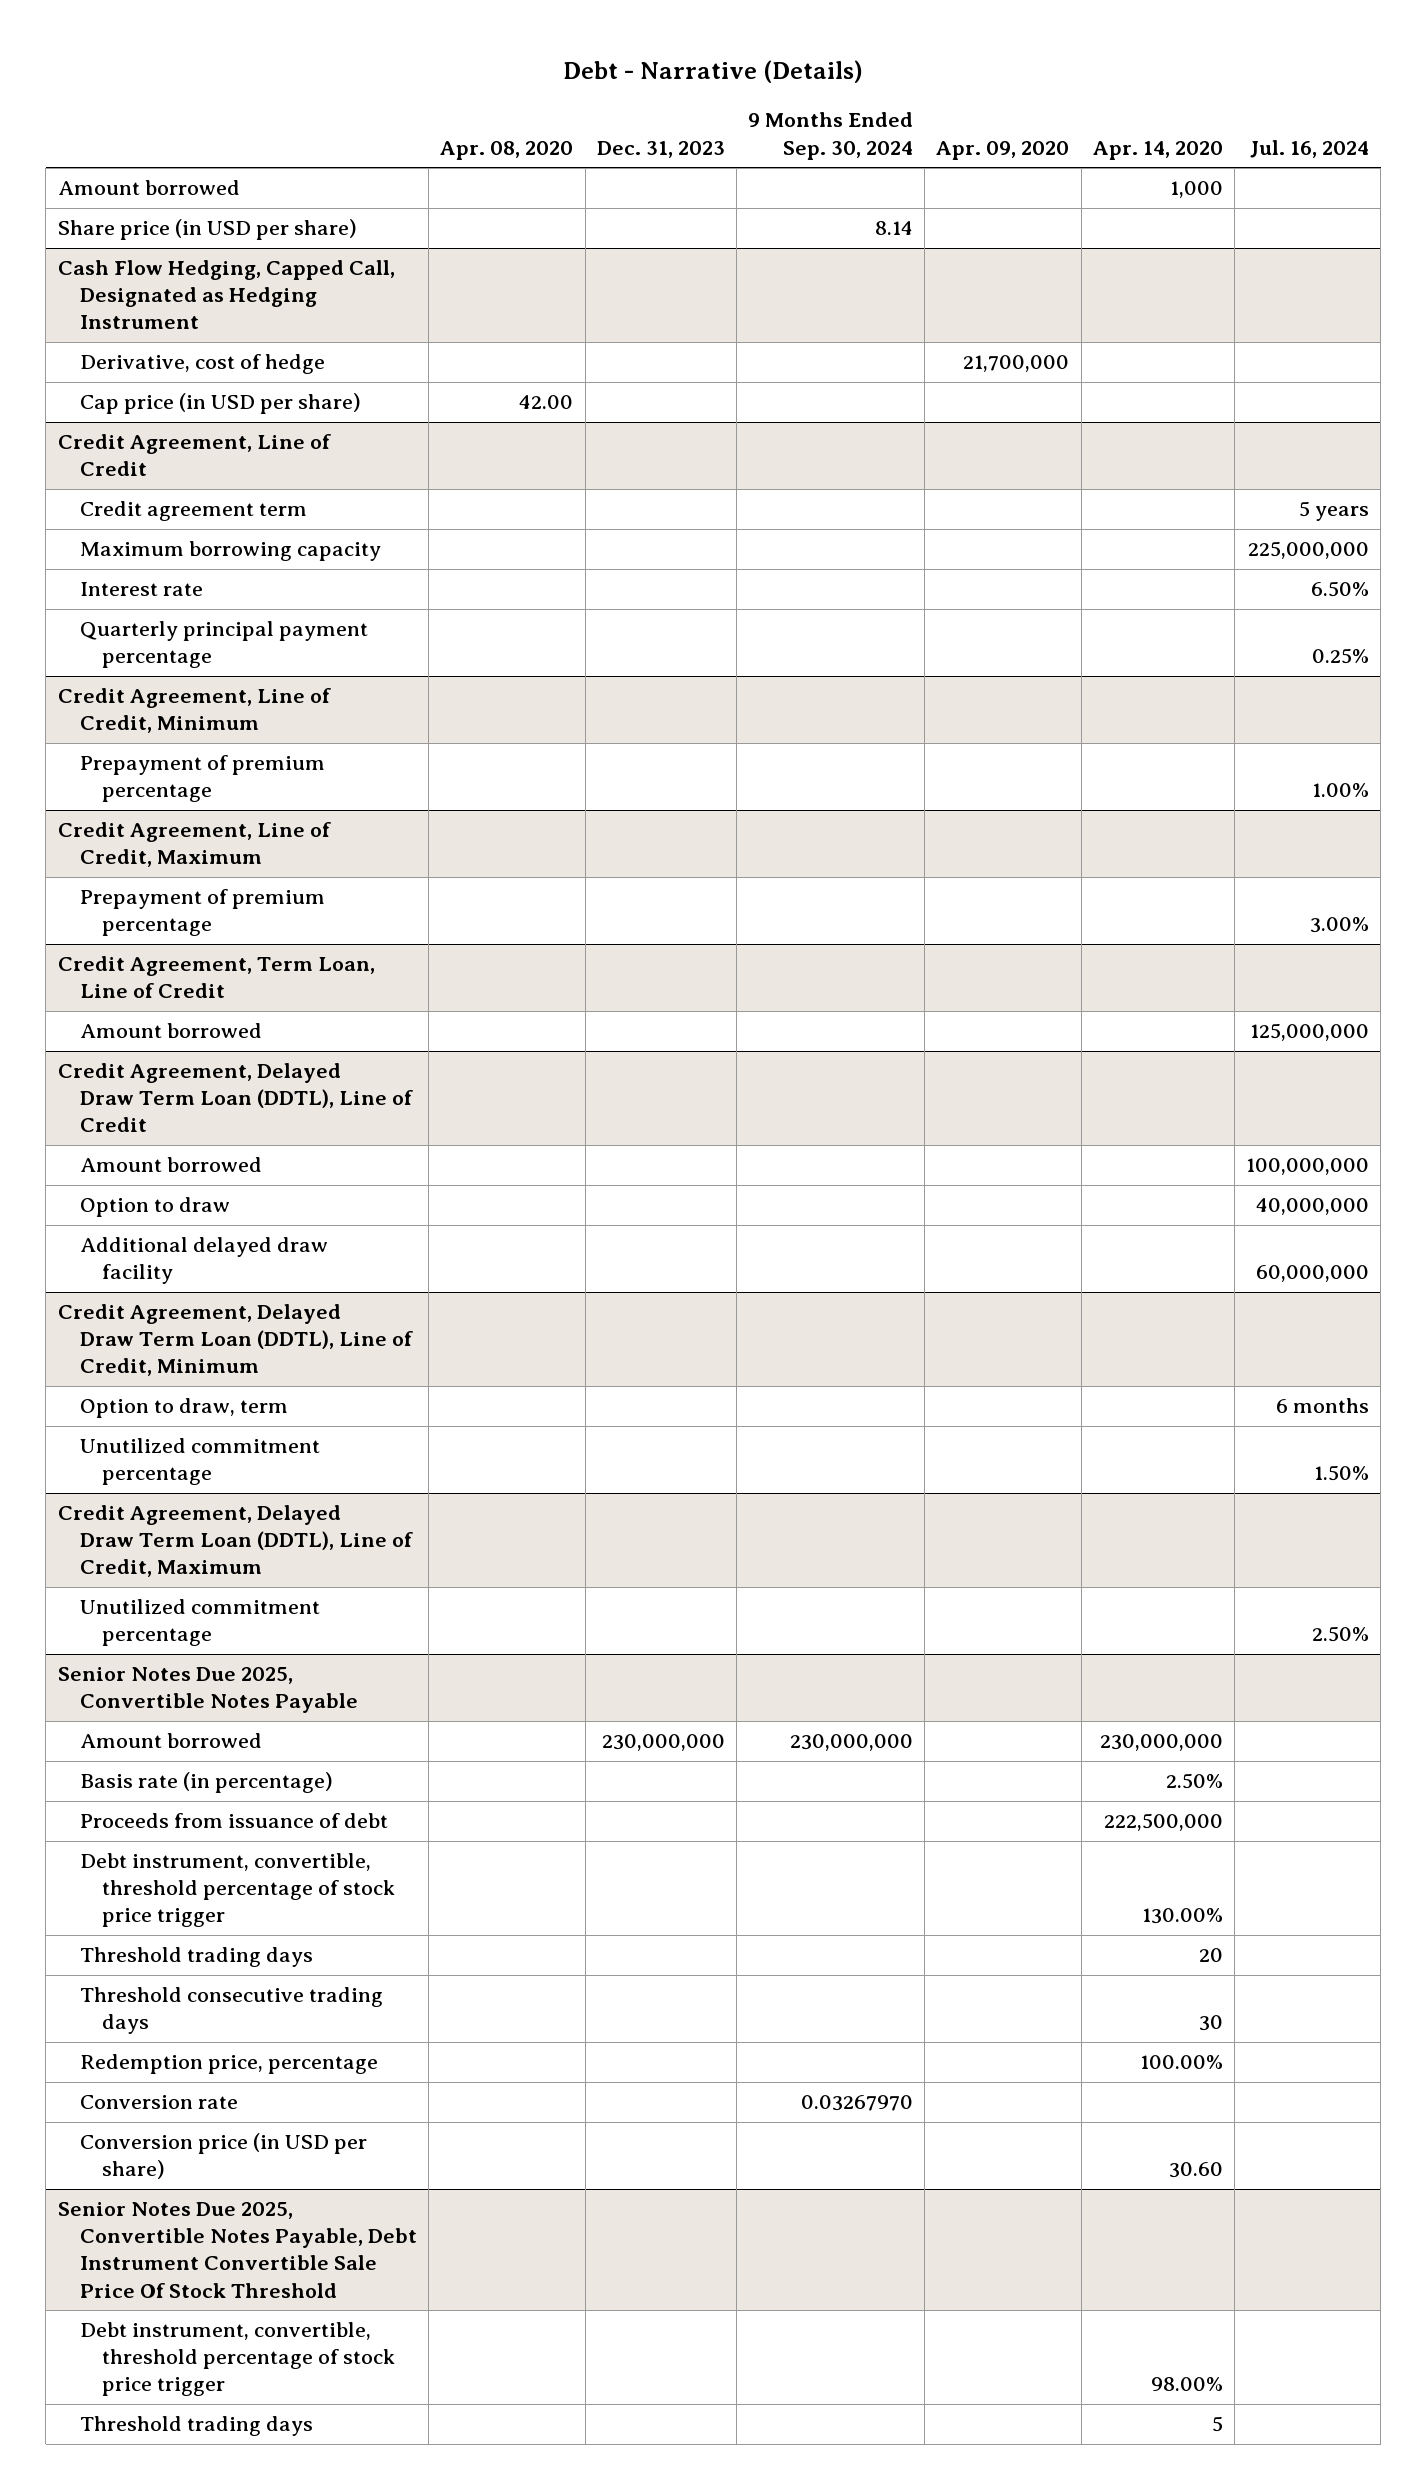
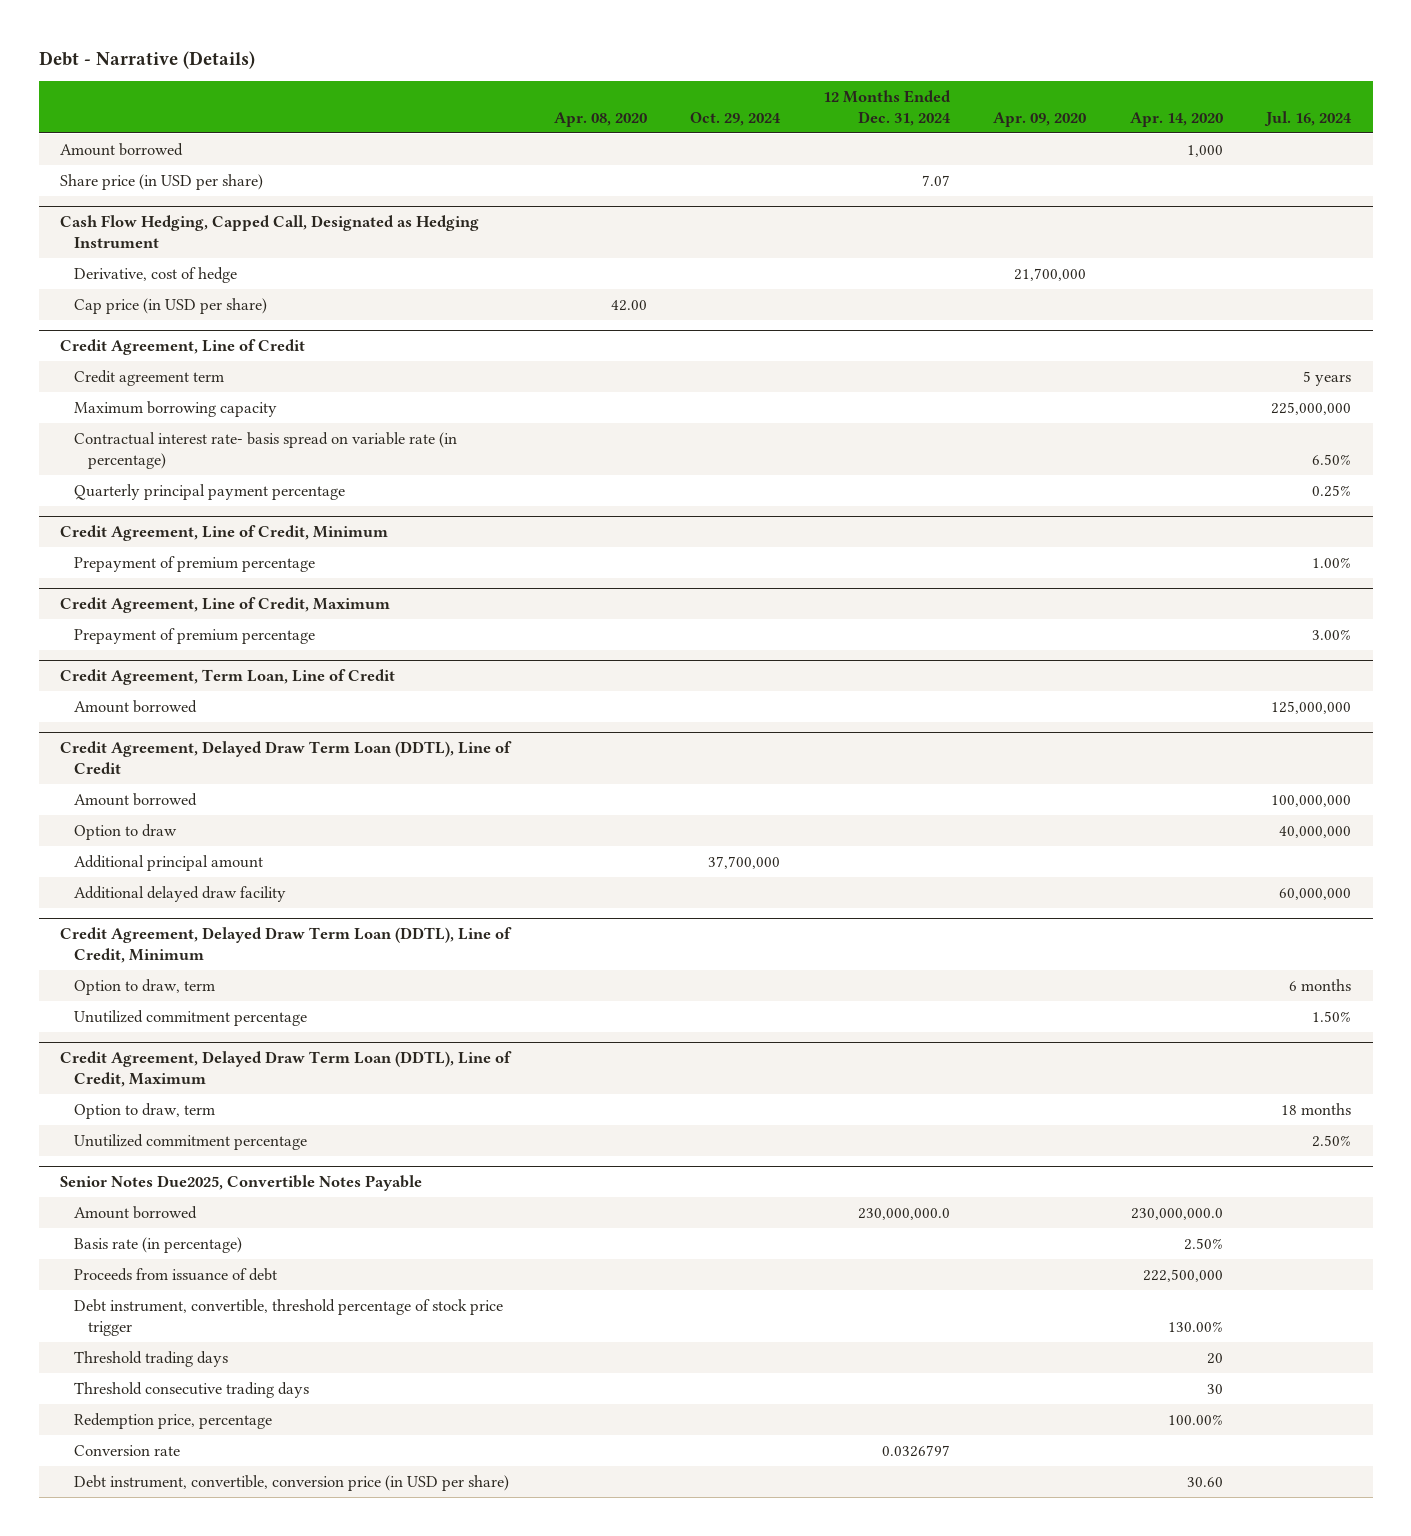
- | Apr. 08, 2020 | Dec. 31, 2023 | 9 Months Ended Sep. 30, 2024 | Apr. 09, 2020 | Apr. 14, 2020 | Jul. 16, 2024
+ | Apr. 08, 2020 | Oct. 29, 2024 | 12 Months Ended Dec. 31, 2024 | Apr. 09, 2020 | Apr. 14, 2020 | Jul. 16, 2024
@ Credit Agreement, Line of Credit
- Interest rate | | | | | | 6.50%
+ Contractual interest rate- basis spread on variable rate (in percentage) | | | | | | 6.50%
@ Credit Agreement, Delayed Draw Term Loan (DDTL), Line of Credit
+ Additional principal amount | | 37,700,000 | | | |
@ Credit Agreement, Delayed Draw Term Loan (DDTL), Line of Credit, Maximum
+ Option to draw, term | | | | | | 18 months
- Senior Notes Due 2025, Convertible Notes Payable
- Amount borrowed | | 230,000,000 | 230,000,000 | | 230,000,000 |
+ Senior Notes Due2025, Convertible Notes Payable
+ Amount borrowed | | | 230,000,000.0 | | 230,000,000.0 |
- Conversion price (in USD per share) | | | | | 30.60 |
- Senior Notes Due 2025, Convertible Notes Payable, Debt Instrument Convertible Sale Price Of Stock Threshold
- Debt instrument, convertible, threshold percentage of stock price trigger | | | | | 98.00% |
- Threshold trading days | | | | | 5 |
+ Debt instrument, convertible, conversion price (in USD per share) | | | | | 30.60 |

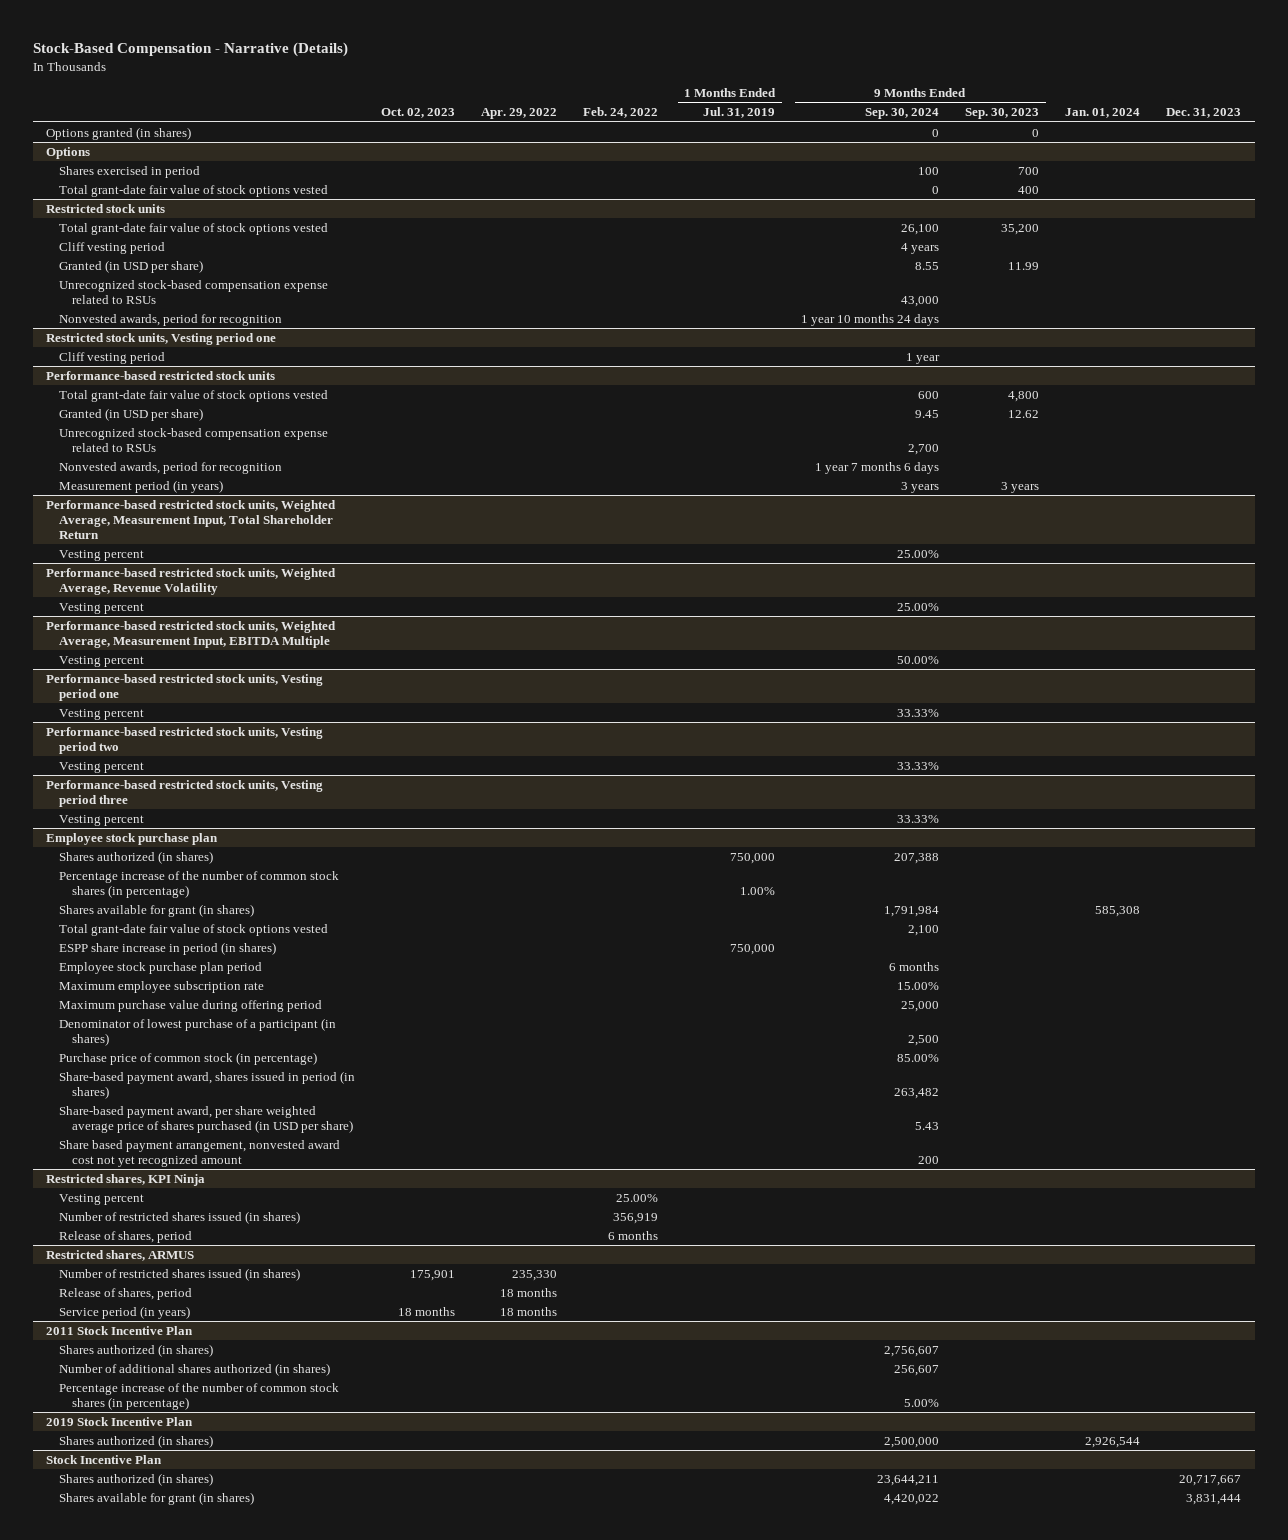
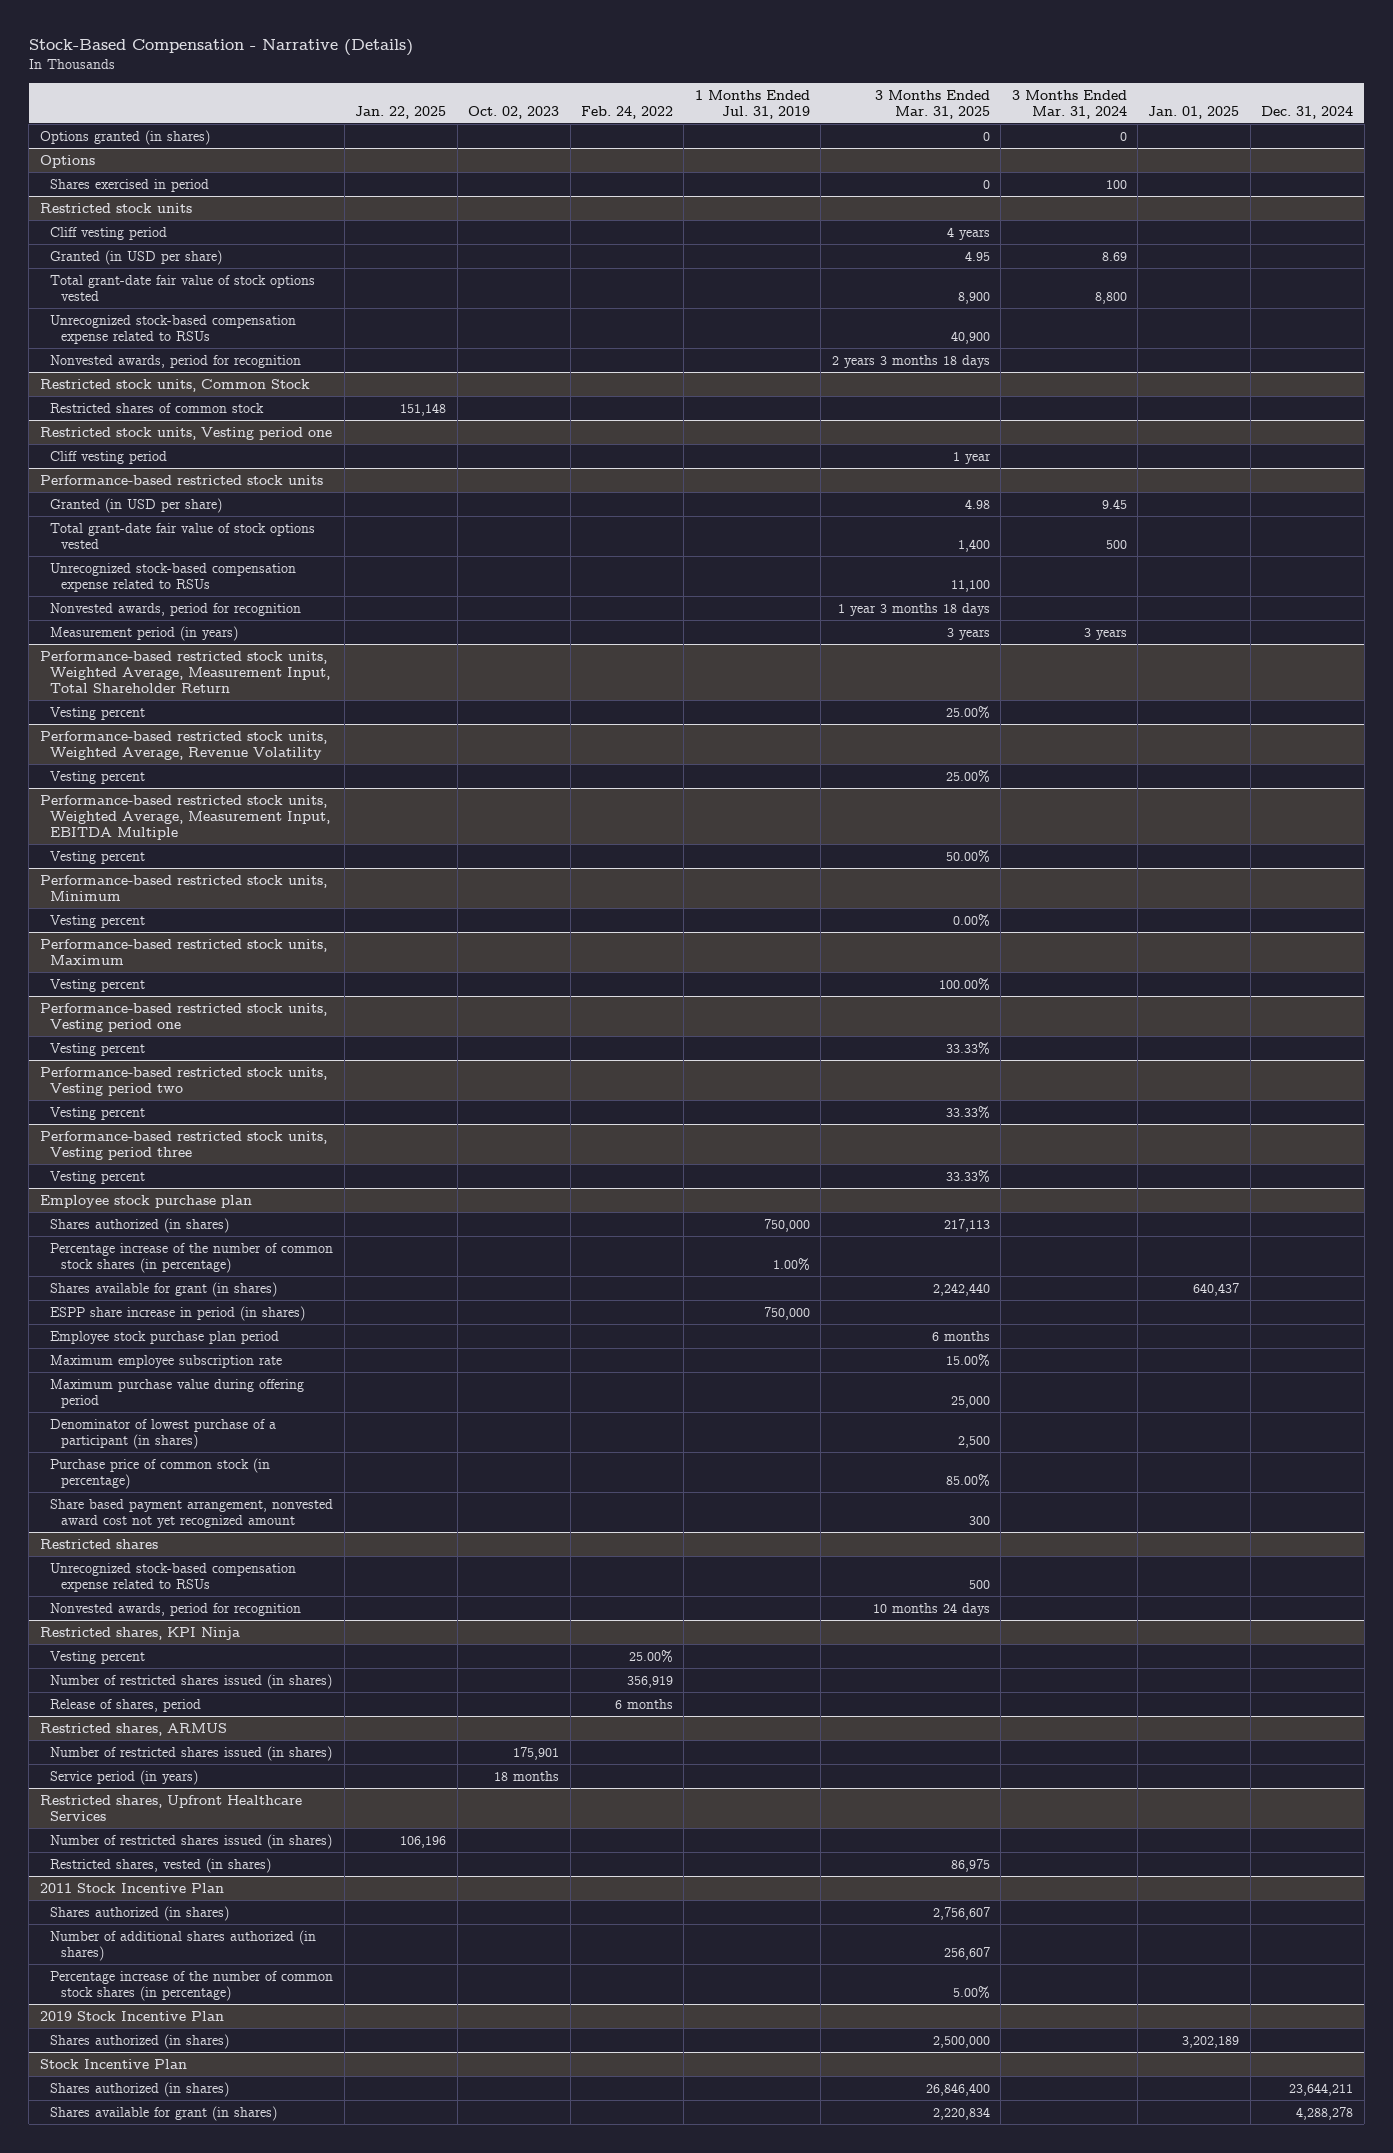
- | Oct. 02, 2023 | Apr. 29, 2022 | Feb. 24, 2022 | 1 Months Ended Jul. 31, 2019 | 9 Months Ended Sep. 30, 2024 | 9 Months Ended Sep. 30, 2023 | Jan. 01, 2024 | Dec. 31, 2023
+ | Jan. 22, 2025 | Oct. 02, 2023 | Feb. 24, 2022 | 1 Months Ended Jul. 31, 2019 | 3 Months Ended Mar. 31, 2025 | 3 Months Ended Mar. 31, 2024 | Jan. 01, 2025 | Dec. 31, 2024
@ Options
- Total grant-date fair value of stock options vested | | | | | 0 | 400 | |
@ Restricted stock units
moved down: Total grant-date fair value of stock options vested | | | | | 8,900 | 8,800 | |
+ Restricted stock units, Common Stock
+ Restricted shares of common stock | 151,148 | | | | | | |
@ Performance-based restricted stock units
moved down: Total grant-date fair value of stock options vested | | | | | 1,400 | 500 | |
+ Performance-based restricted stock units, Minimum
+ Vesting percent | | | | | 0.00% | | |
+ Performance-based restricted stock units, Maximum
+ Vesting percent | | | | | 100.00% | | |
@ Employee stock purchase plan
- Total grant-date fair value of stock options vested | | | | | 2,100 | | |
- Share-based payment award, shares issued in period (in shares) | | | | | 263,482 | | |
- Share-based payment award, per share weighted average price of shares purchased (in USD per share) | | | | | 5.43 | | |
+ Restricted shares
+ Unrecognized stock-based compensation expense related to RSUs | | | | | 500 | | |
+ Nonvested awards, period for recognition | | | | | 10 months 24 days | | |
@ Restricted shares, ARMUS
- Release of shares, period | | 18 months | | | | | |
+ Restricted shares, Upfront Healthcare Services
+ Number of restricted shares issued (in shares) | 106,196 | | | | | | |
+ Restricted shares, vested (in shares) | | | | | 86,975 | | |

